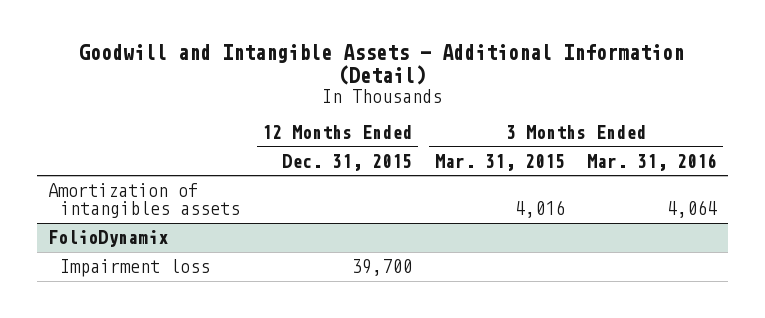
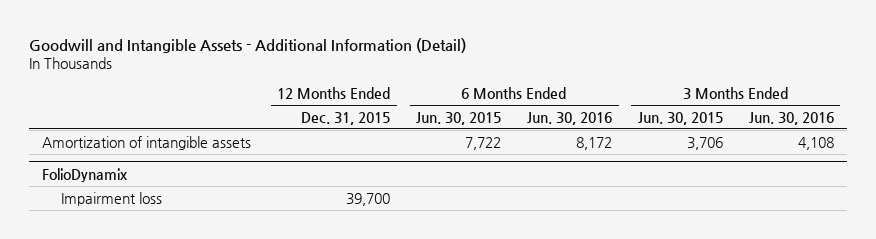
- | 12 Months Ended Dec. 31, 2015 | 3 Months Ended Mar. 31, 2015 | 3 Months Ended Mar. 31, 2016
+ | 12 Months Ended Dec. 31, 2015 | 6 Months Ended Jun. 30, 2015 | 6 Months Ended Jun. 30, 2016 | 3 Months Ended Jun. 30, 2015 | 3 Months Ended Jun. 30, 2016
- Amortization of intangibles assets | | 4,016 | 4,064
+ Amortization of intangible assets | | 7,722 | 8,172 | 3,706 | 4,108

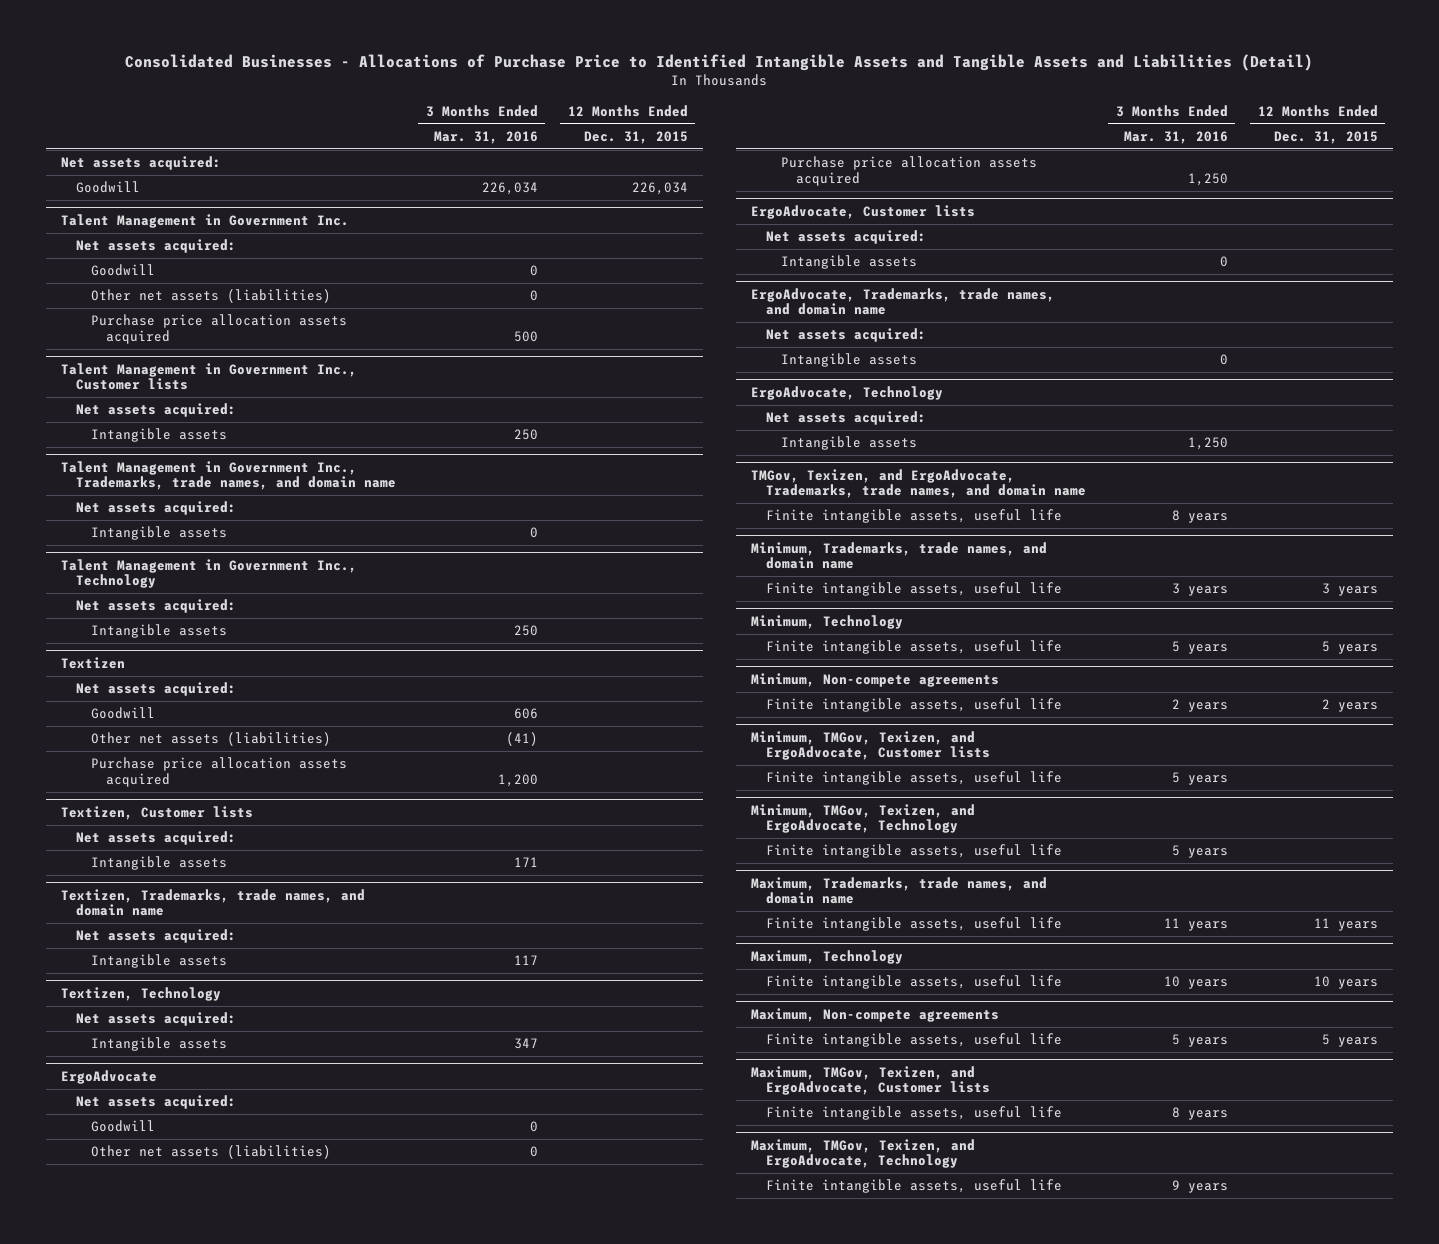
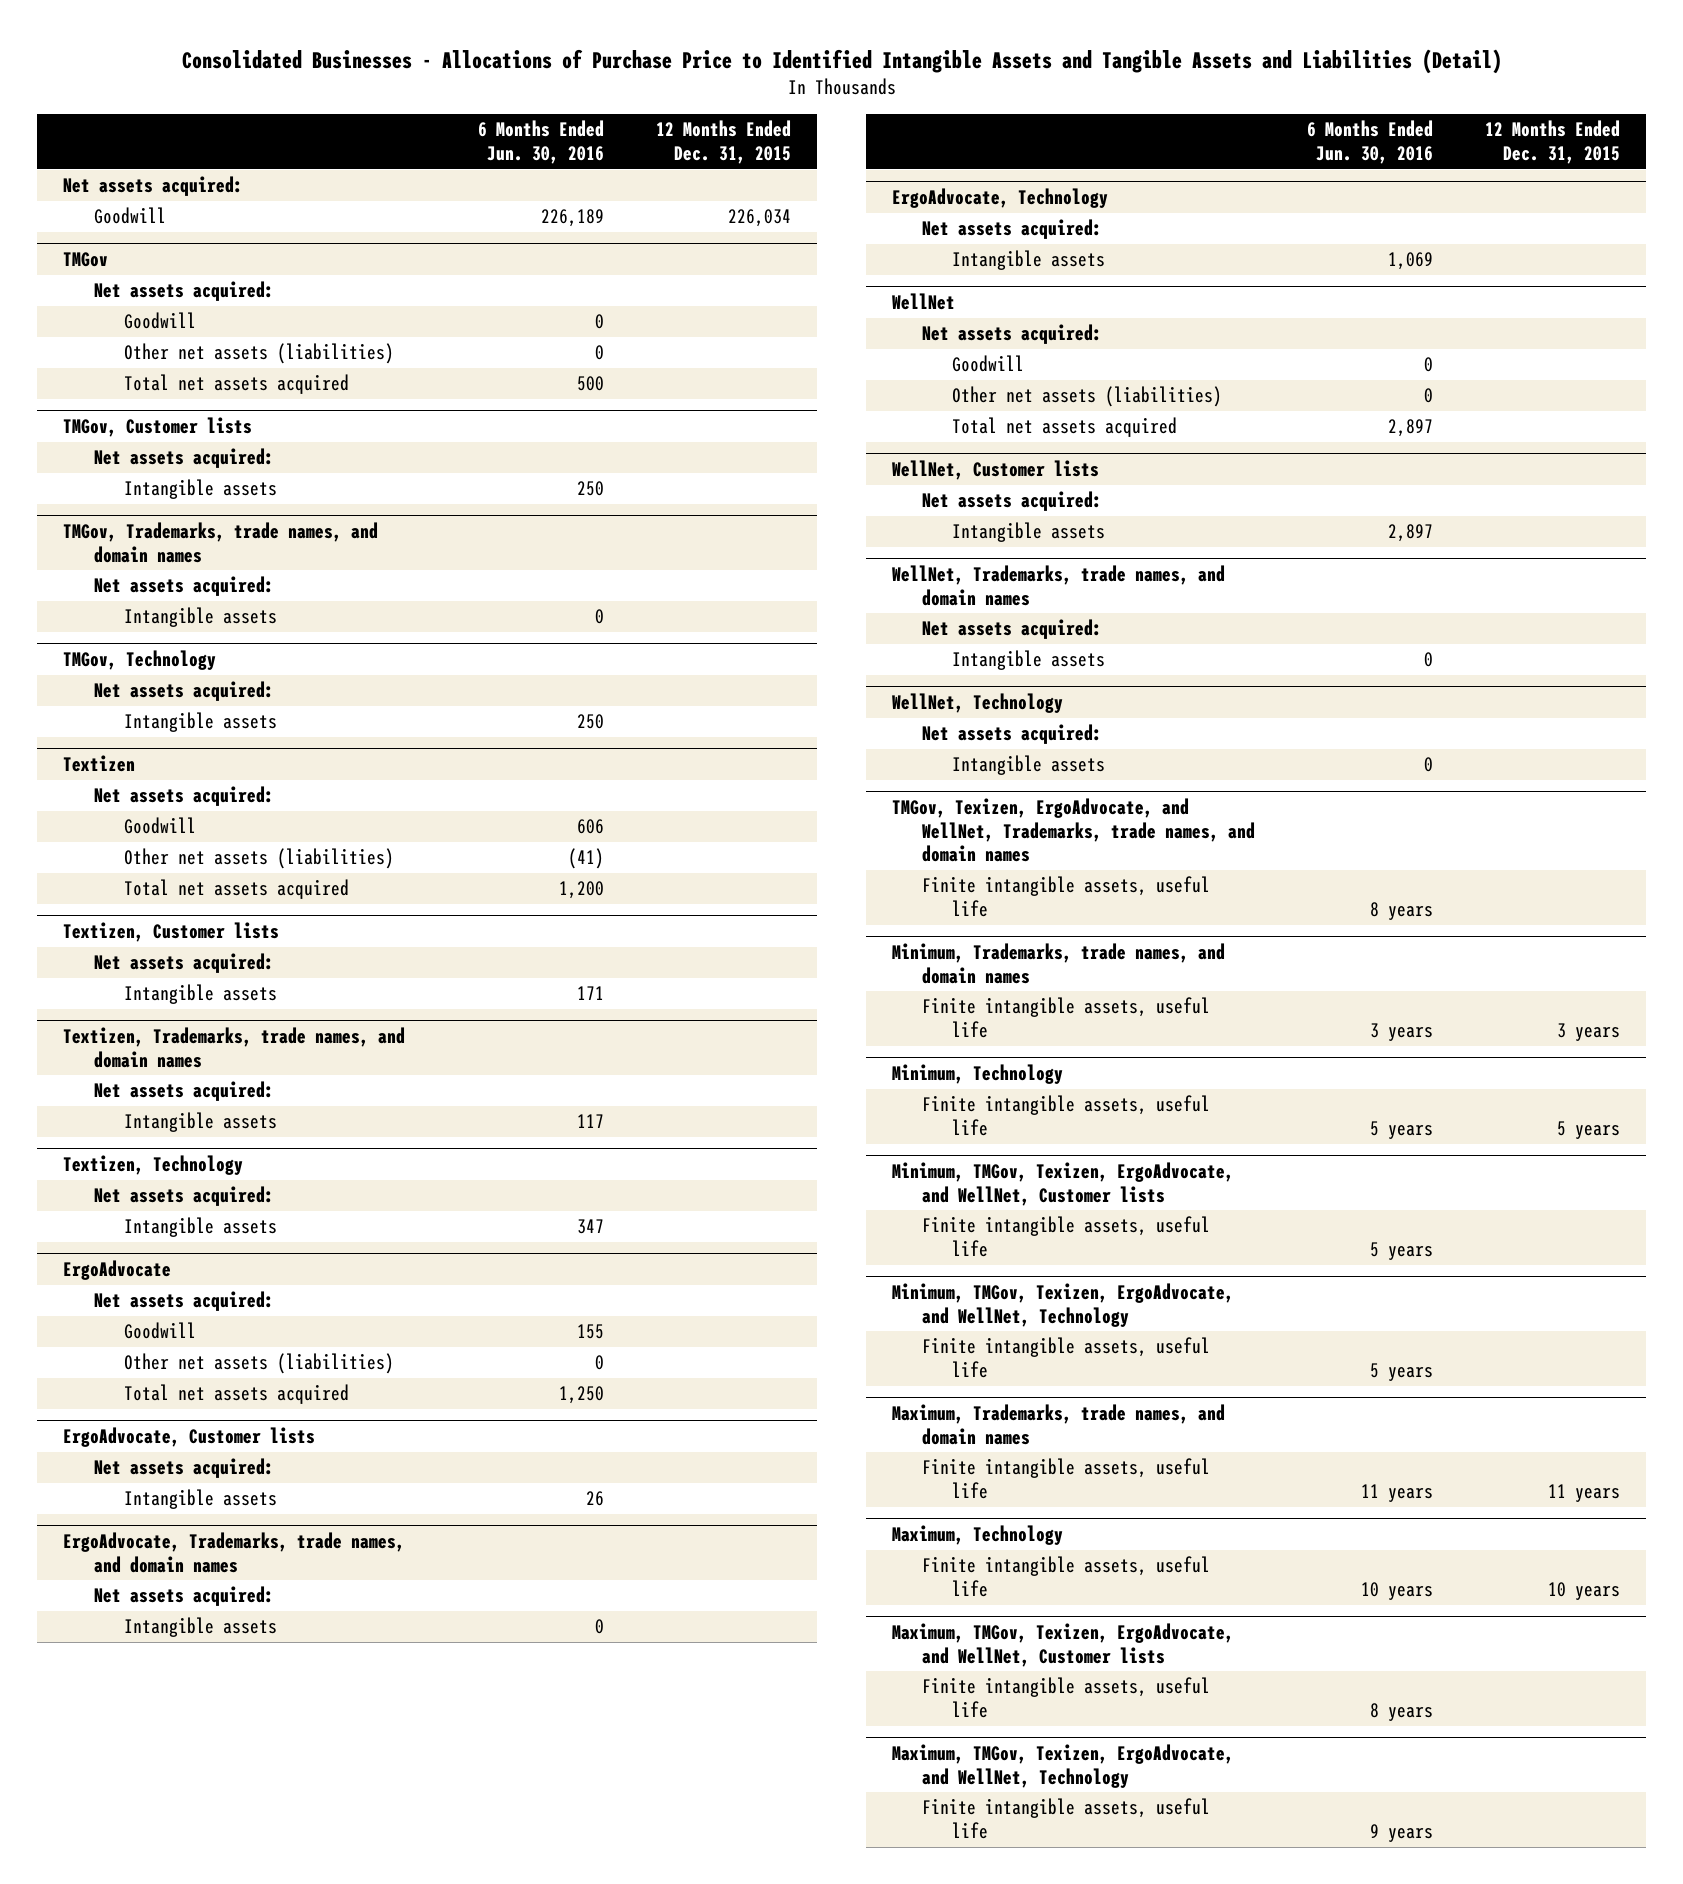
- | 3 Months Ended Mar. 31, 2016 | 12 Months Ended Dec. 31, 2015
+ | 6 Months Ended Jun. 30, 2016 | 12 Months Ended Dec. 31, 2015
- Talent Management in Government Inc.
+ TMGov
- Purchase price allocation assets acquired | 500 |
- Talent Management in Government Inc., Customer lists
- Net assets acquired:
- Intangible assets | 250 |
- Talent Management in Government Inc., Trademarks, trade names, and domain name
- Net assets acquired:
- Intangible assets | 0 |
- Talent Management in Government Inc., Technology
- Net assets acquired:
- Intangible assets | 250 |
+ Total net assets acquired | 500 |
+ TMGov, Customer lists
+ Net assets acquired:
+ Intangible assets | 250 |
+ TMGov, Trademarks, trade names, and domain names
+ Net assets acquired:
+ Intangible assets | 0 |
+ TMGov, Technology
+ Net assets acquired:
+ Intangible assets | 250 |
@ Textizen
- Purchase price allocation assets acquired | 1,200 |
+ Total net assets acquired | 1,200 |
- Textizen, Trademarks, trade names, and domain name
+ Textizen, Trademarks, trade names, and domain names
@ ErgoAdvocate
- Purchase price allocation assets acquired | 1,250 |
+ Total net assets acquired | 1,250 |
- ErgoAdvocate, Trademarks, trade names, and domain name
+ ErgoAdvocate, Trademarks, trade names, and domain names
- TMGov, Texizen, and ErgoAdvocate, Trademarks, trade names, and domain name
+ WellNet
+ Net assets acquired:
+ Goodwill | 0 |
+ Other net assets (liabilities) | 0 |
+ Total net assets acquired | 2,897 |
+ WellNet, Customer lists
+ Net assets acquired:
+ Intangible assets | 2,897 |
+ WellNet, Trademarks, trade names, and domain names
+ Net assets acquired:
+ Intangible assets | 0 |
+ WellNet, Technology
+ Net assets acquired:
+ Intangible assets | 0 |
+ TMGov, Texizen, ErgoAdvocate, and WellNet, Trademarks, trade names, and domain names
- Minimum, Trademarks, trade names, and domain name
+ Minimum, Trademarks, trade names, and domain names
- Minimum, Non-compete agreements
- Finite intangible assets, useful life | 2 years | 2 years
- Minimum, TMGov, Texizen, and ErgoAdvocate, Customer lists
+ Minimum, TMGov, Texizen, ErgoAdvocate, and WellNet, Customer lists
- Minimum, TMGov, Texizen, and ErgoAdvocate, Technology
+ Minimum, TMGov, Texizen, ErgoAdvocate, and WellNet, Technology
- Maximum, Trademarks, trade names, and domain name
+ Maximum, Trademarks, trade names, and domain names
- Maximum, Non-compete agreements
- Finite intangible assets, useful life | 5 years | 5 years
- Maximum, TMGov, Texizen, and ErgoAdvocate, Customer lists
+ Maximum, TMGov, Texizen, ErgoAdvocate, and WellNet, Customer lists
- Maximum, TMGov, Texizen, and ErgoAdvocate, Technology
+ Maximum, TMGov, Texizen, ErgoAdvocate, and WellNet, Technology

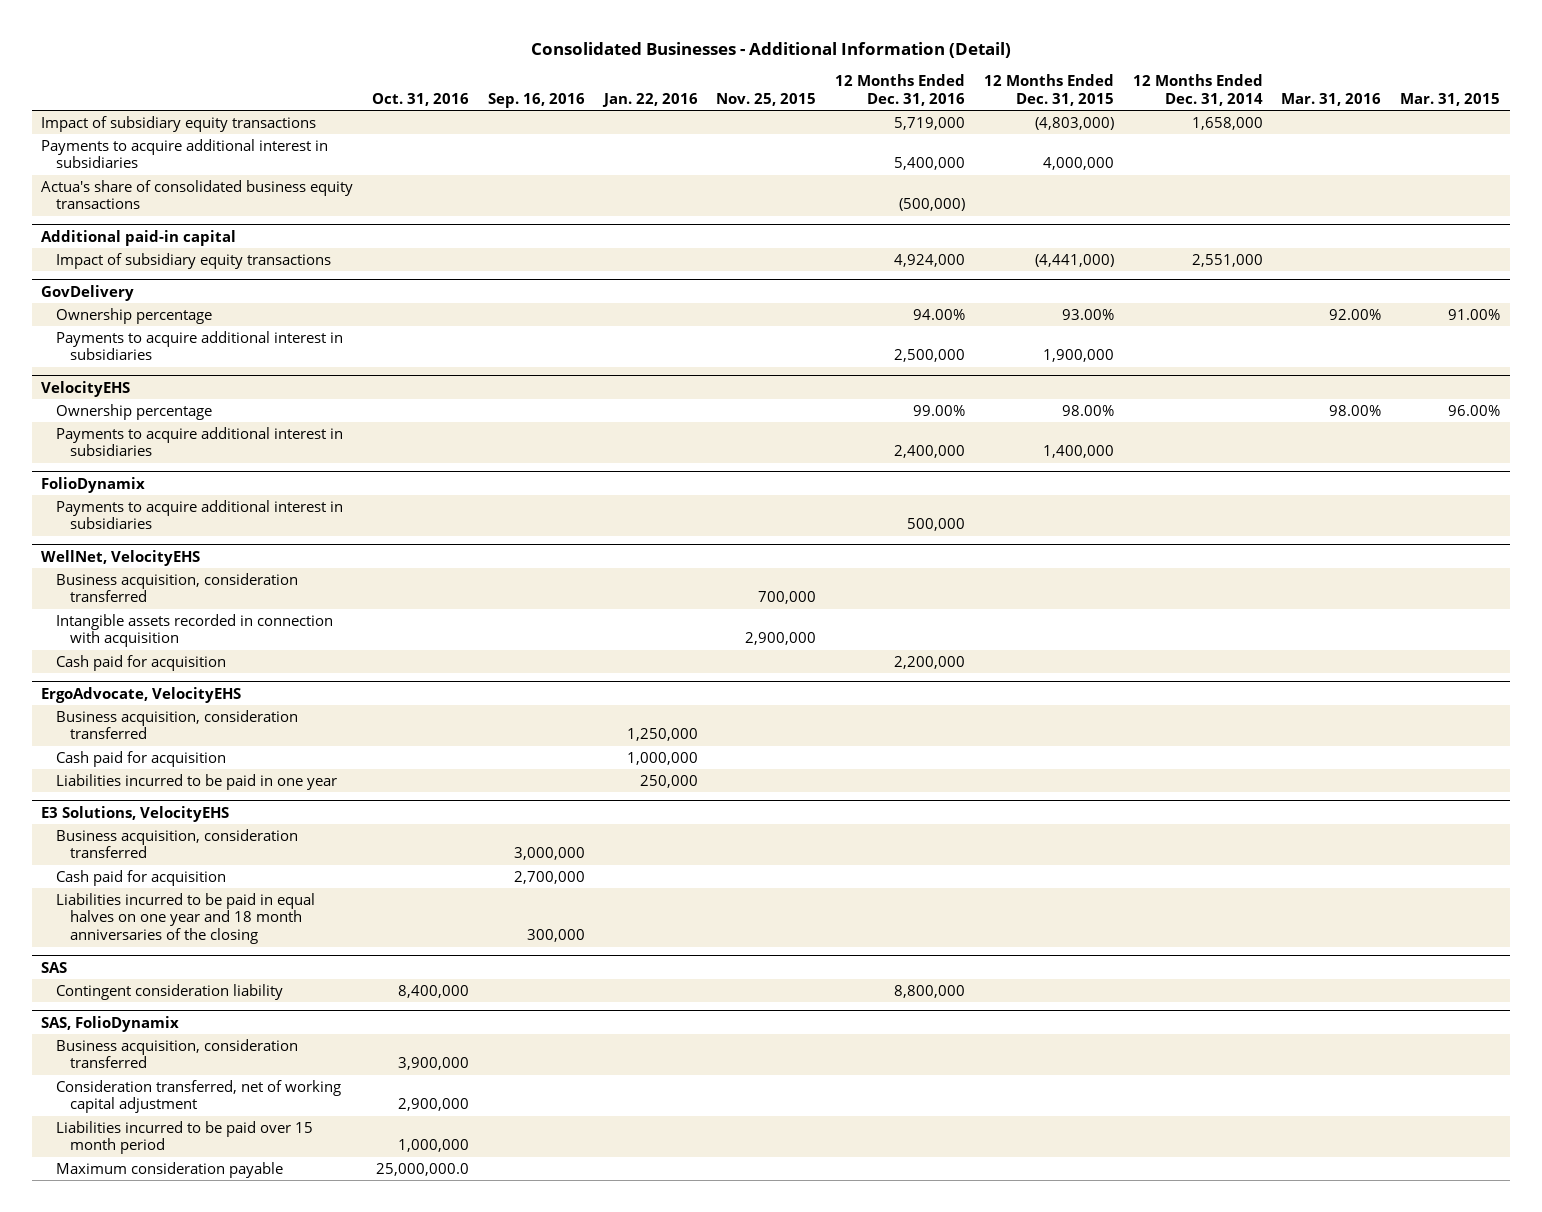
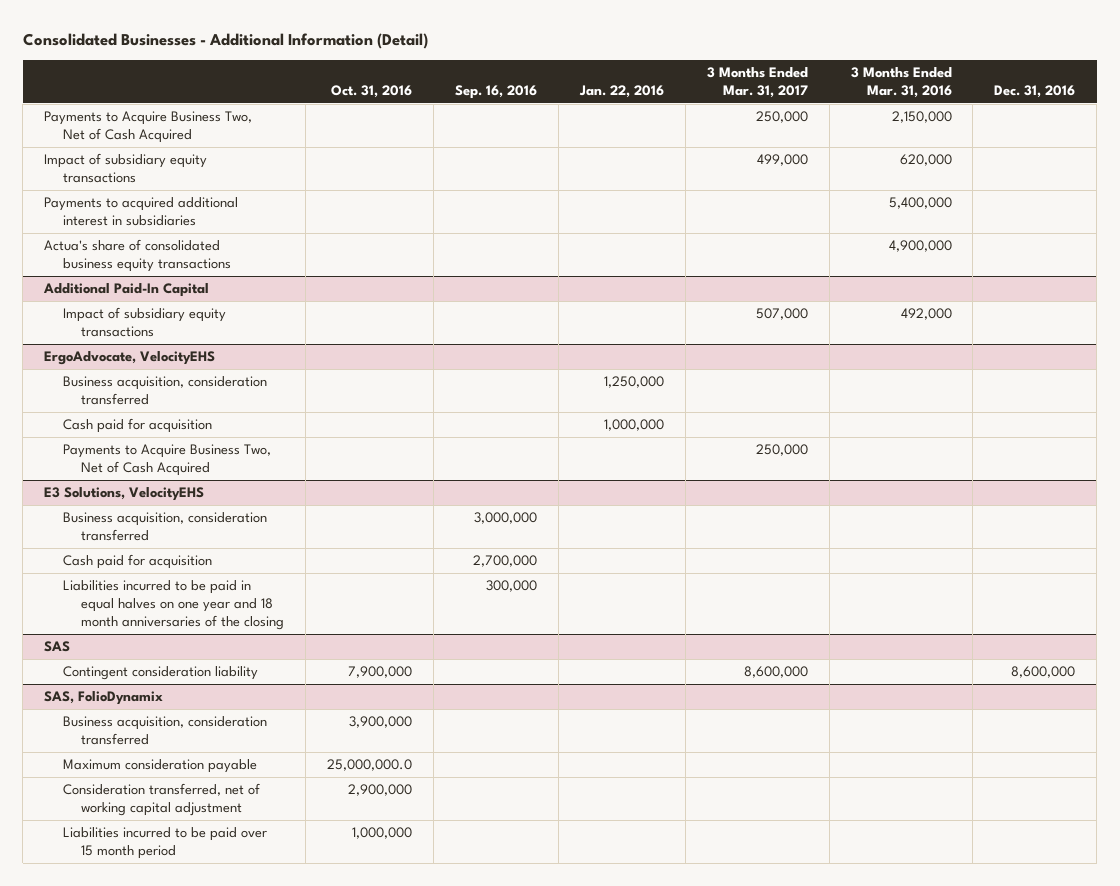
- | Oct. 31, 2016 | Sep. 16, 2016 | Jan. 22, 2016 | Nov. 25, 2015 | 12 Months Ended Dec. 31, 2016 | 12 Months Ended Dec. 31, 2015 | 12 Months Ended Dec. 31, 2014 | Mar. 31, 2016 | Mar. 31, 2015
+ | Oct. 31, 2016 | Sep. 16, 2016 | Jan. 22, 2016 | 3 Months Ended Mar. 31, 2017 | 3 Months Ended Mar. 31, 2016 | Dec. 31, 2016
+ Payments to Acquire Business Two, Net of Cash Acquired | | | | 250,000 | 2,150,000 |
- Payments to acquire additional interest in subsidiaries | | | | | 5,400,000 | 4,000,000 | | |
+ Payments to acquired additional interest in subsidiaries | | | | | 5,400,000 |
- Additional paid-in capital
+ Additional Paid-In Capital
- GovDelivery
- Ownership percentage | | | | | 94.00% | 93.00% | | 92.00% | 91.00%
- Payments to acquire additional interest in subsidiaries | | | | | 2,500,000 | 1,900,000 | | |
- VelocityEHS
- Ownership percentage | | | | | 99.00% | 98.00% | | 98.00% | 96.00%
- Payments to acquire additional interest in subsidiaries | | | | | 2,400,000 | 1,400,000 | | |
- FolioDynamix
- Payments to acquire additional interest in subsidiaries | | | | | 500,000 | | | |
- WellNet, VelocityEHS
- Business acquisition, consideration transferred | | | | 700,000 | | | | |
- Intangible assets recorded in connection with acquisition | | | | 2,900,000 | | | | |
- Cash paid for acquisition | | | | | 2,200,000 | | | |
@ ErgoAdvocate, VelocityEHS
- Liabilities incurred to be paid in one year | | | 250,000 | | | | | |
+ Payments to Acquire Business Two, Net of Cash Acquired | | | | 250,000 | |
@ SAS
- Contingent consideration liability | 8,400,000 | | | | 8,800,000 | | | |
+ Contingent consideration liability | 7,900,000 | | | 8,600,000 | | 8,600,000
@ SAS, FolioDynamix
moved up: Maximum consideration payable | 25,000,000.0 | | | | |

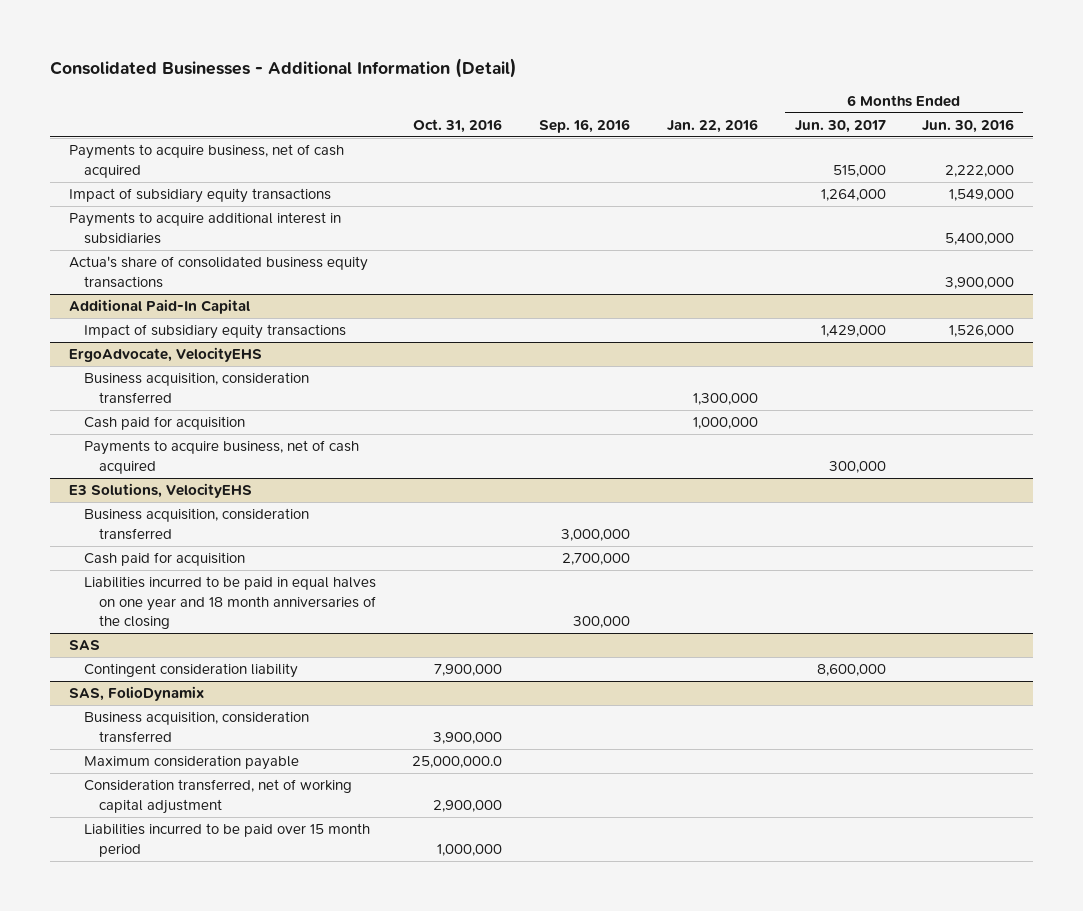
- | Oct. 31, 2016 | Sep. 16, 2016 | Jan. 22, 2016 | 3 Months Ended Mar. 31, 2017 | 3 Months Ended Mar. 31, 2016 | Dec. 31, 2016
+ | Oct. 31, 2016 | Sep. 16, 2016 | Jan. 22, 2016 | 6 Months Ended Jun. 30, 2017 | 6 Months Ended Jun. 30, 2016
- Payments to Acquire Business Two, Net of Cash Acquired | | | | 250,000 | 2,150,000 |
+ Payments to acquire business, net of cash acquired | | | | 515,000 | 2,222,000
- Payments to acquired additional interest in subsidiaries | | | | | 5,400,000 |
+ Payments to acquire additional interest in subsidiaries | | | | | 5,400,000
@ ErgoAdvocate, VelocityEHS
- Business acquisition, consideration transferred | | | 1,250,000 | | |
+ Business acquisition, consideration transferred | | | 1,300,000 | |
- Payments to Acquire Business Two, Net of Cash Acquired | | | | 250,000 | |
+ Payments to acquire business, net of cash acquired | | | | 300,000 |

